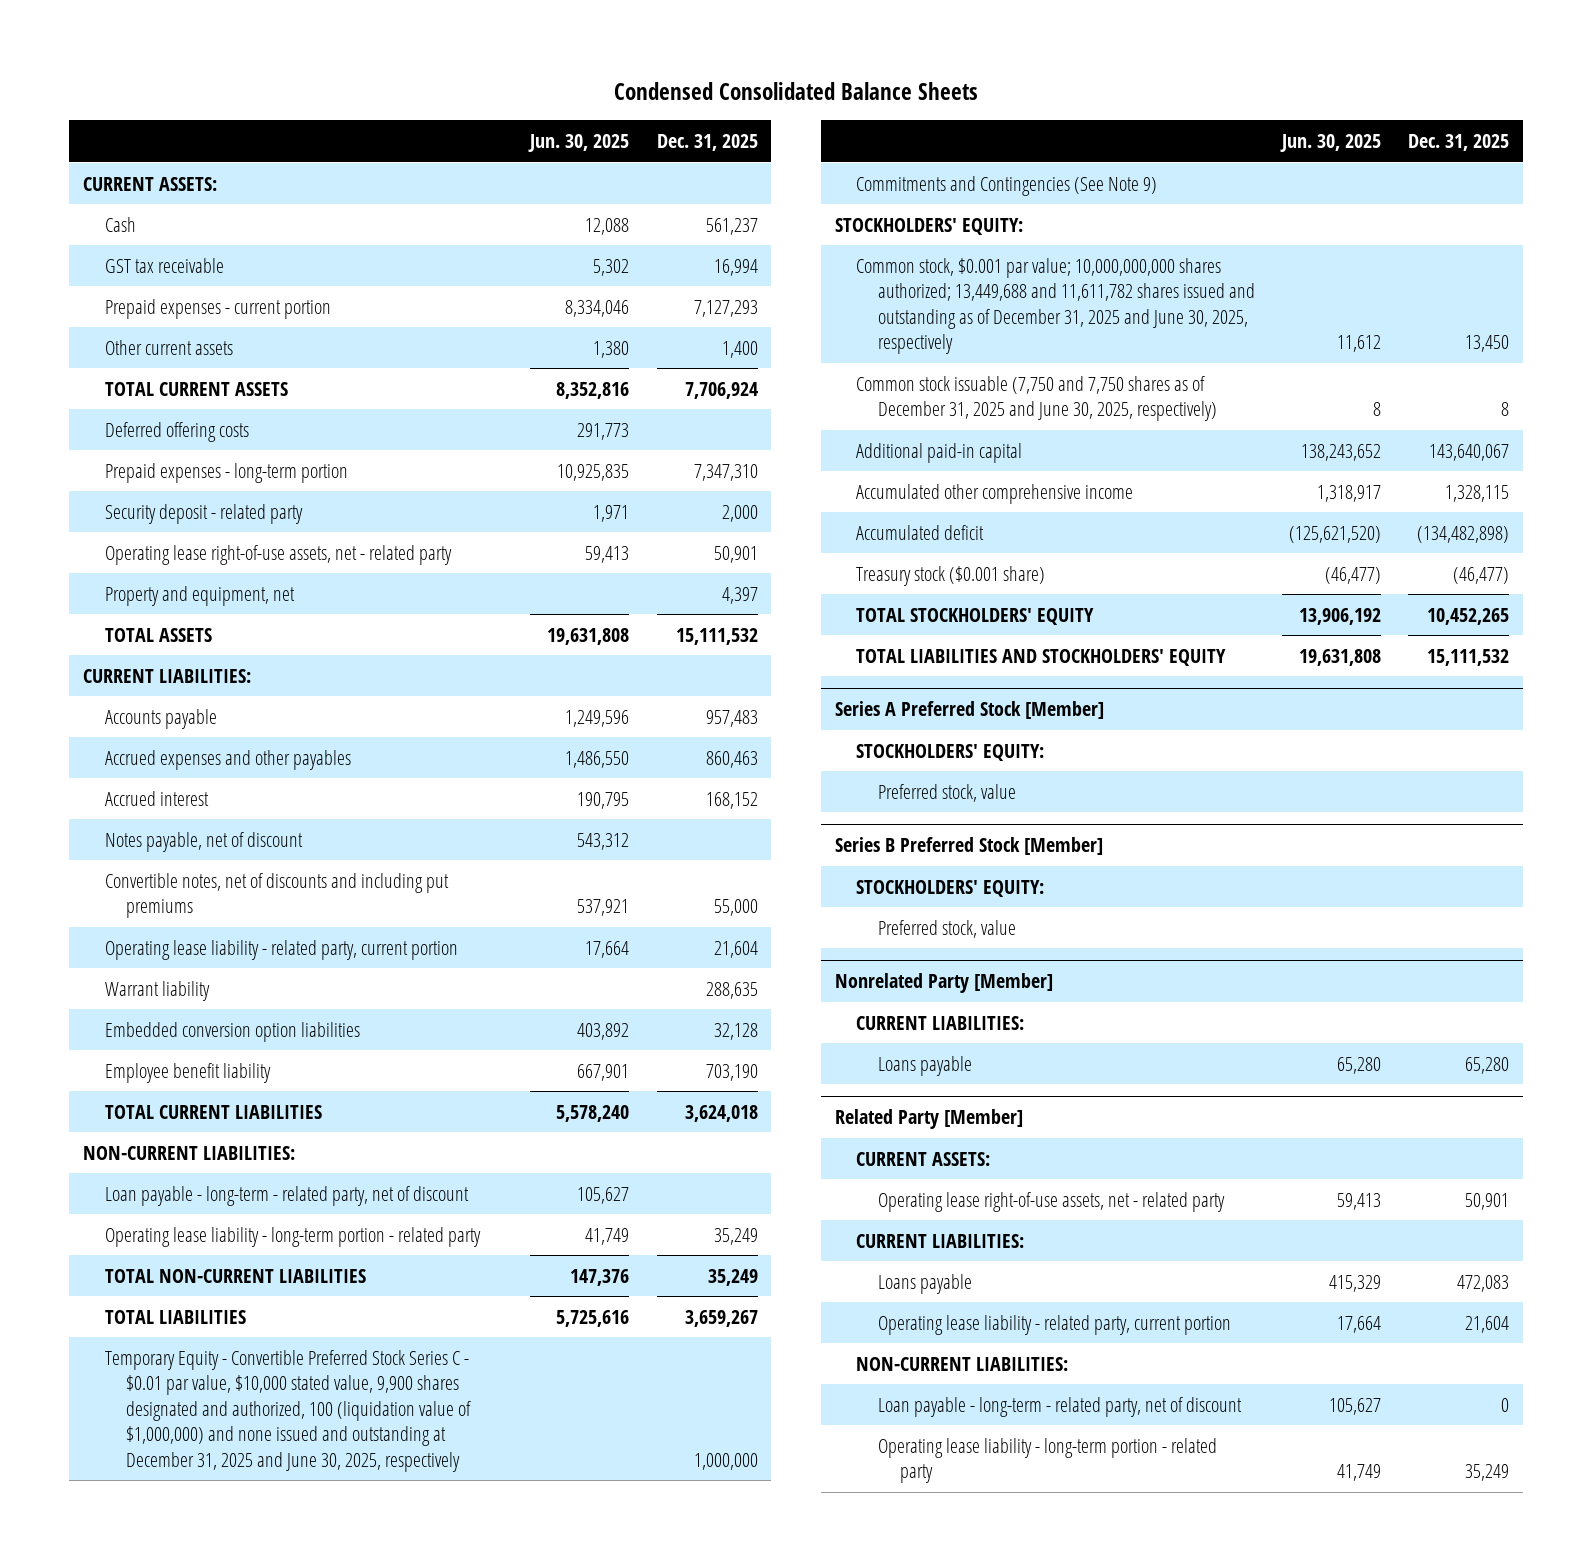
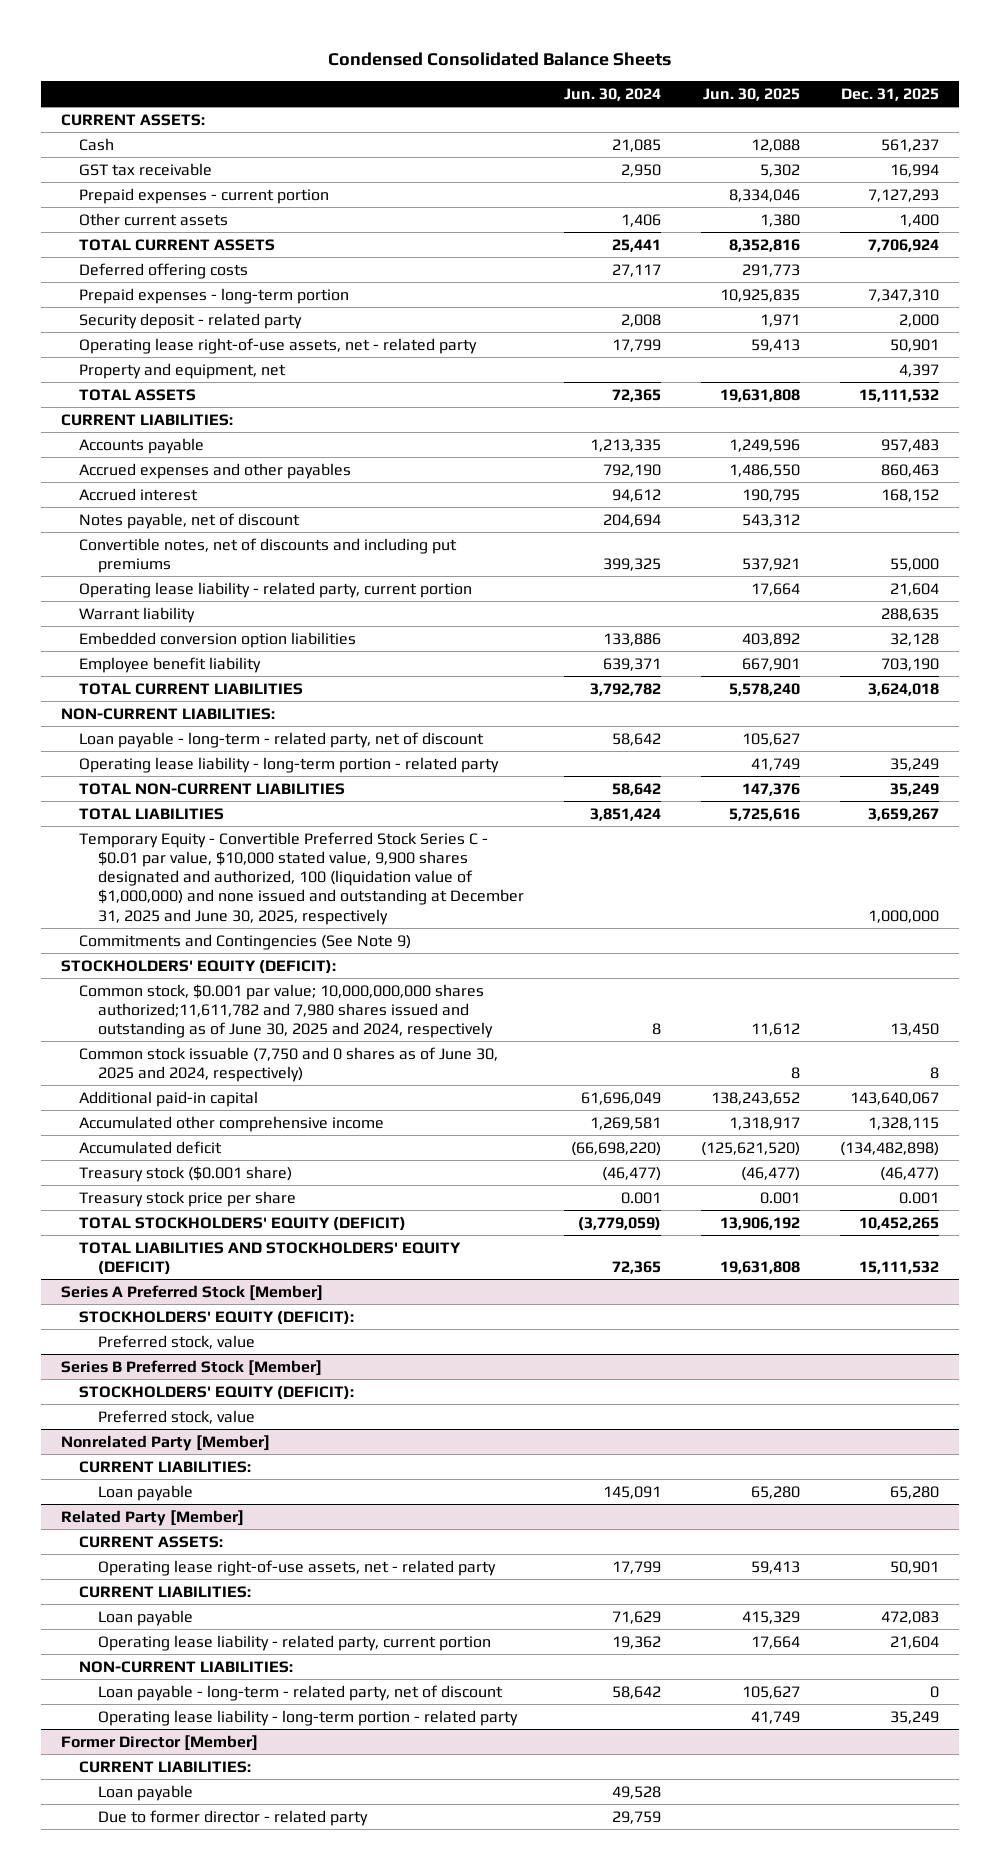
- | Jun. 30, 2025 | Dec. 31, 2025
+ | Jun. 30, 2024 | Jun. 30, 2025 | Dec. 31, 2025
- STOCKHOLDERS' EQUITY:
- Common stock, $0.001 par value; 10,000,000,000 shares authorized; 13,449,688 and 11,611,782 shares issued and outstanding as of December 31, 2025 and June 30, 2025, respectively | 11,612 | 13,450
- Common stock issuable (7,750 and 7,750 shares as of December 31, 2025 and June 30, 2025, respectively) | 8 | 8
+ STOCKHOLDERS' EQUITY (DEFICIT):
+ Common stock, $0.001 par value; 10,000,000,000 shares authorized;11,611,782 and 7,980 shares issued and outstanding as of June 30, 2025 and 2024, respectively | 8 | 11,612 | 13,450
+ Common stock issuable (7,750 and 0 shares as of June 30, 2025 and 2024, respectively) | | 8 | 8
- TOTAL STOCKHOLDERS' EQUITY | 13,906,192 | 10,452,265
- TOTAL LIABILITIES AND STOCKHOLDERS' EQUITY | 19,631,808 | 15,111,532
+ Treasury stock price per share | 0.001 | 0.001 | 0.001
+ TOTAL STOCKHOLDERS' EQUITY (DEFICIT) | (3,779,059) | 13,906,192 | 10,452,265
+ TOTAL LIABILITIES AND STOCKHOLDERS' EQUITY (DEFICIT) | 72,365 | 19,631,808 | 15,111,532
@ Series A Preferred Stock [Member]
- STOCKHOLDERS' EQUITY:
+ STOCKHOLDERS' EQUITY (DEFICIT):
@ Series B Preferred Stock [Member]
- STOCKHOLDERS' EQUITY:
+ STOCKHOLDERS' EQUITY (DEFICIT):
@ Nonrelated Party [Member]
- Loans payable | 65,280 | 65,280
+ Loan payable | 145,091 | 65,280 | 65,280
@ Related Party [Member]
- Loans payable | 415,329 | 472,083
+ Loan payable | 71,629 | 415,329 | 472,083
+ Former Director [Member]
+ CURRENT LIABILITIES:
+ Loan payable | 49,528 | |
+ Due to former director - related party | 29,759 | |

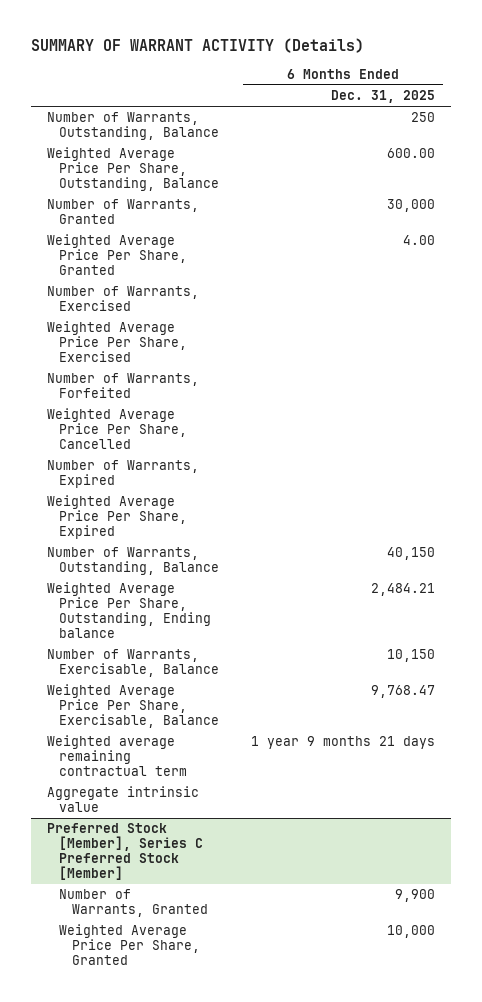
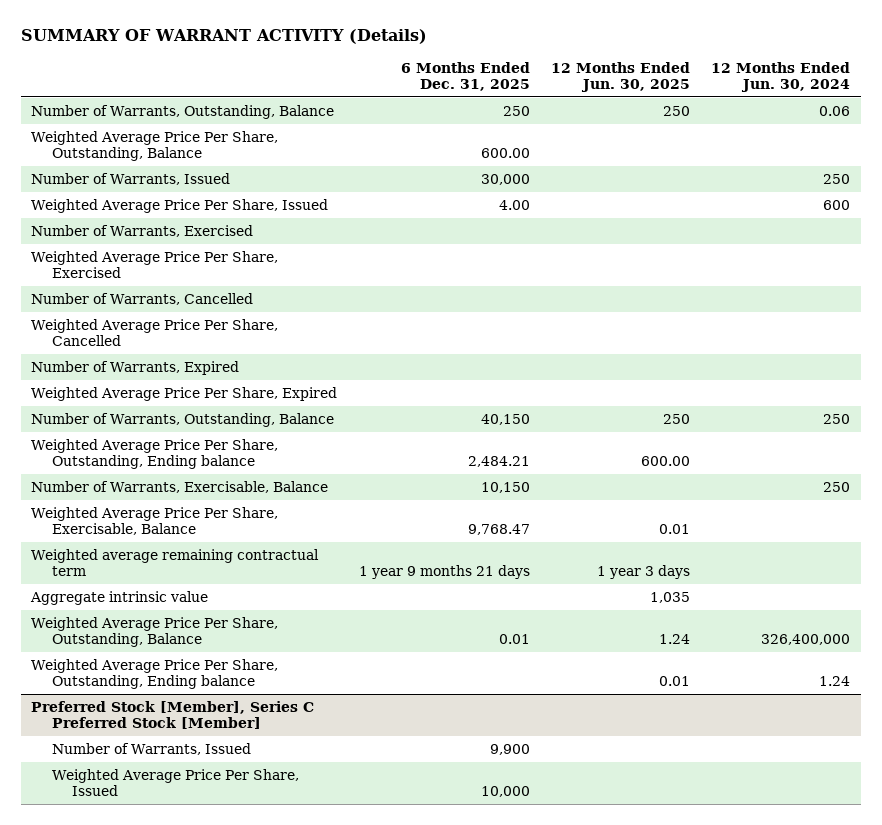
- | 6 Months Ended Dec. 31, 2025
+ | 6 Months Ended Dec. 31, 2025 | 12 Months Ended Jun. 30, 2025 | 12 Months Ended Jun. 30, 2024
- Number of Warrants, Granted | 30,000
- Weighted Average Price Per Share, Granted | 4.00
+ Number of Warrants, Issued | 30,000 | | 250
+ Weighted Average Price Per Share, Issued | 4.00 | | 600
- Number of Warrants, Forfeited
+ Number of Warrants, Cancelled
+ Weighted Average Price Per Share, Outstanding, Balance | 0.01 | 1.24 | 326,400,000
+ Weighted Average Price Per Share, Outstanding, Ending balance | | 0.01 | 1.24
@ Preferred Stock [Member], Series C Preferred Stock [Member]
- Number of Warrants, Granted | 9,900
- Weighted Average Price Per Share, Granted | 10,000
+ Number of Warrants, Issued | 9,900 | |
+ Weighted Average Price Per Share, Issued | 10,000 | |

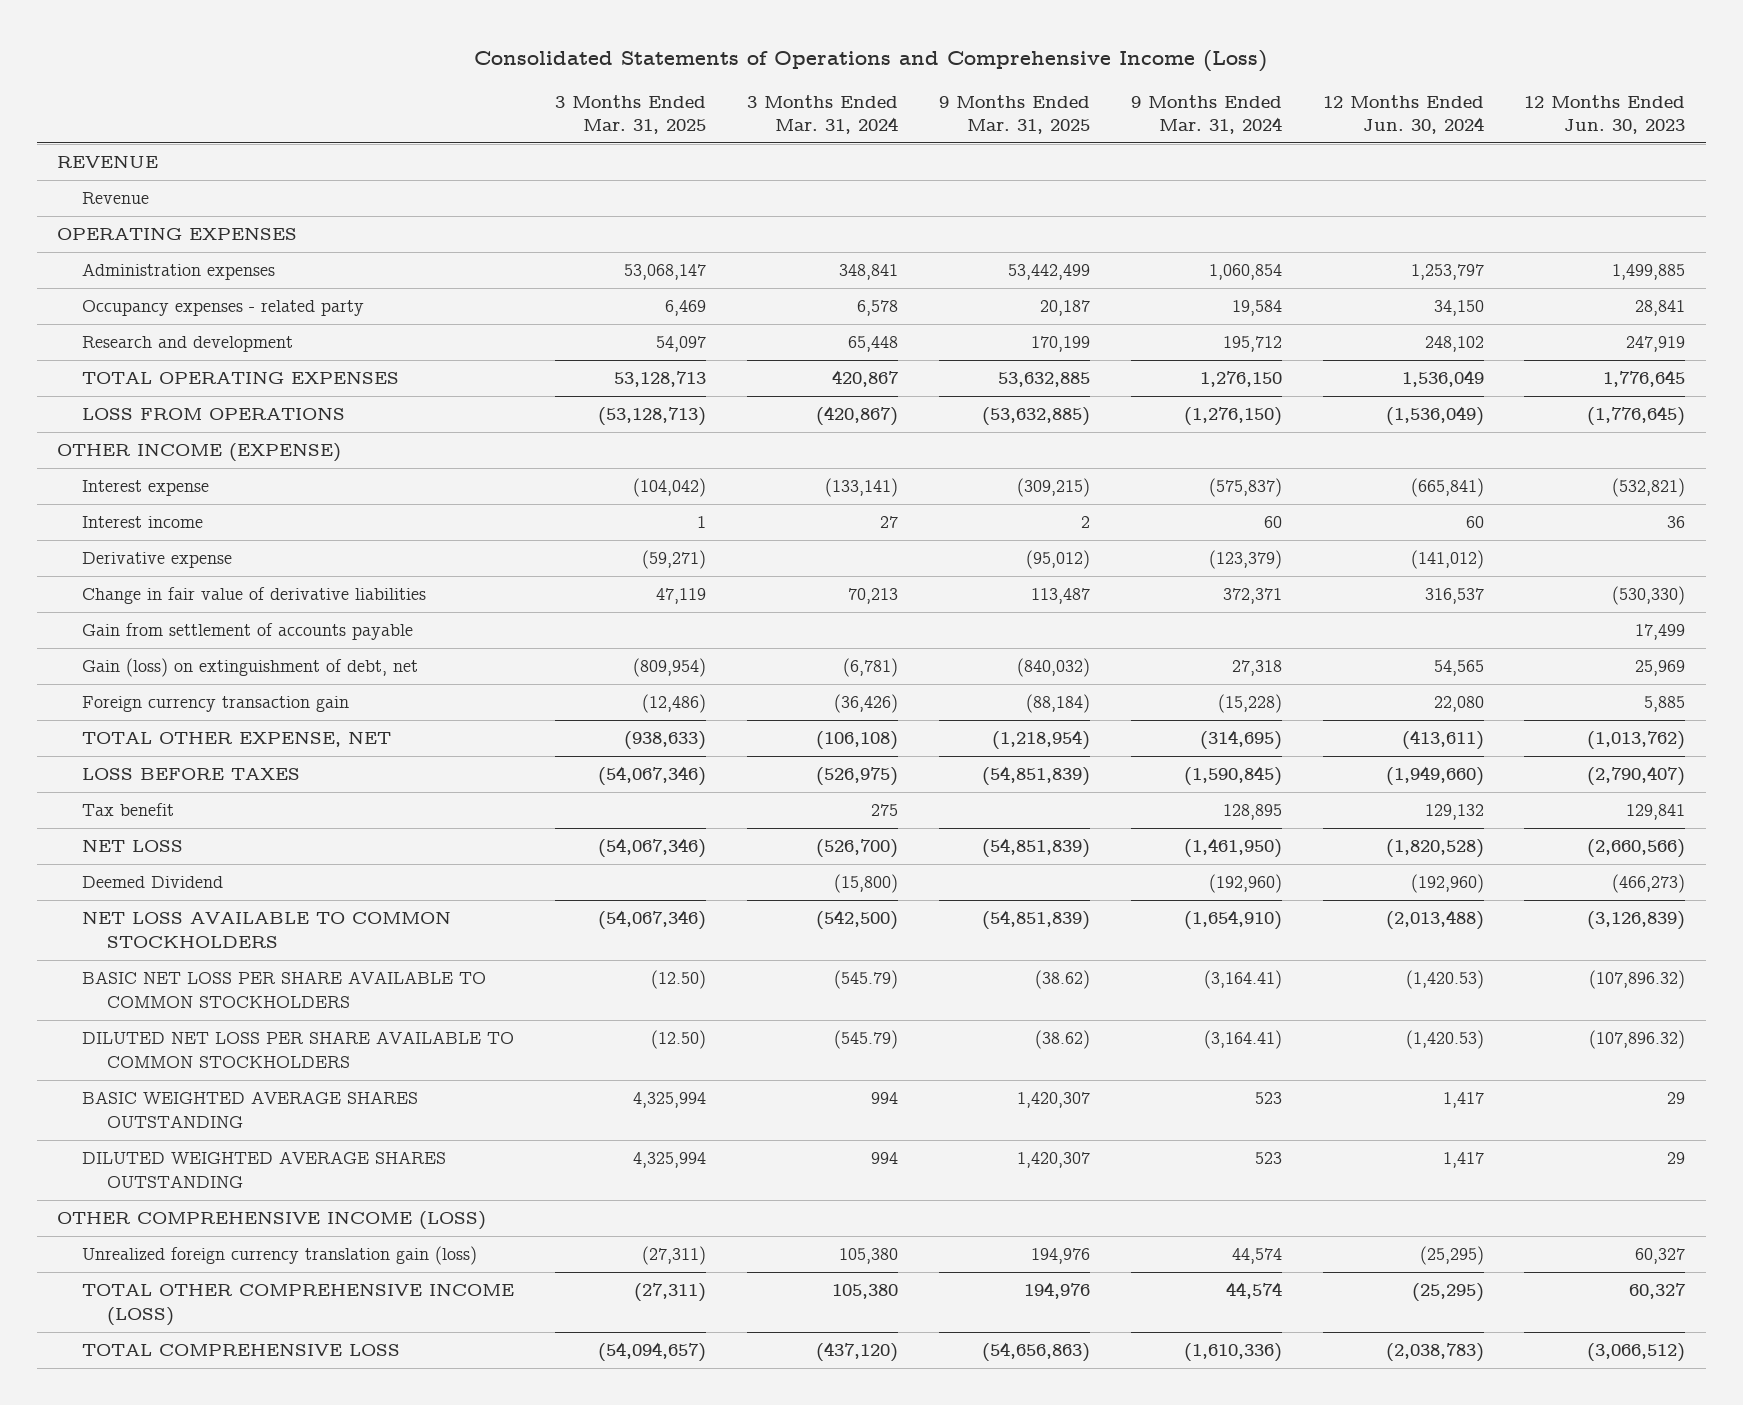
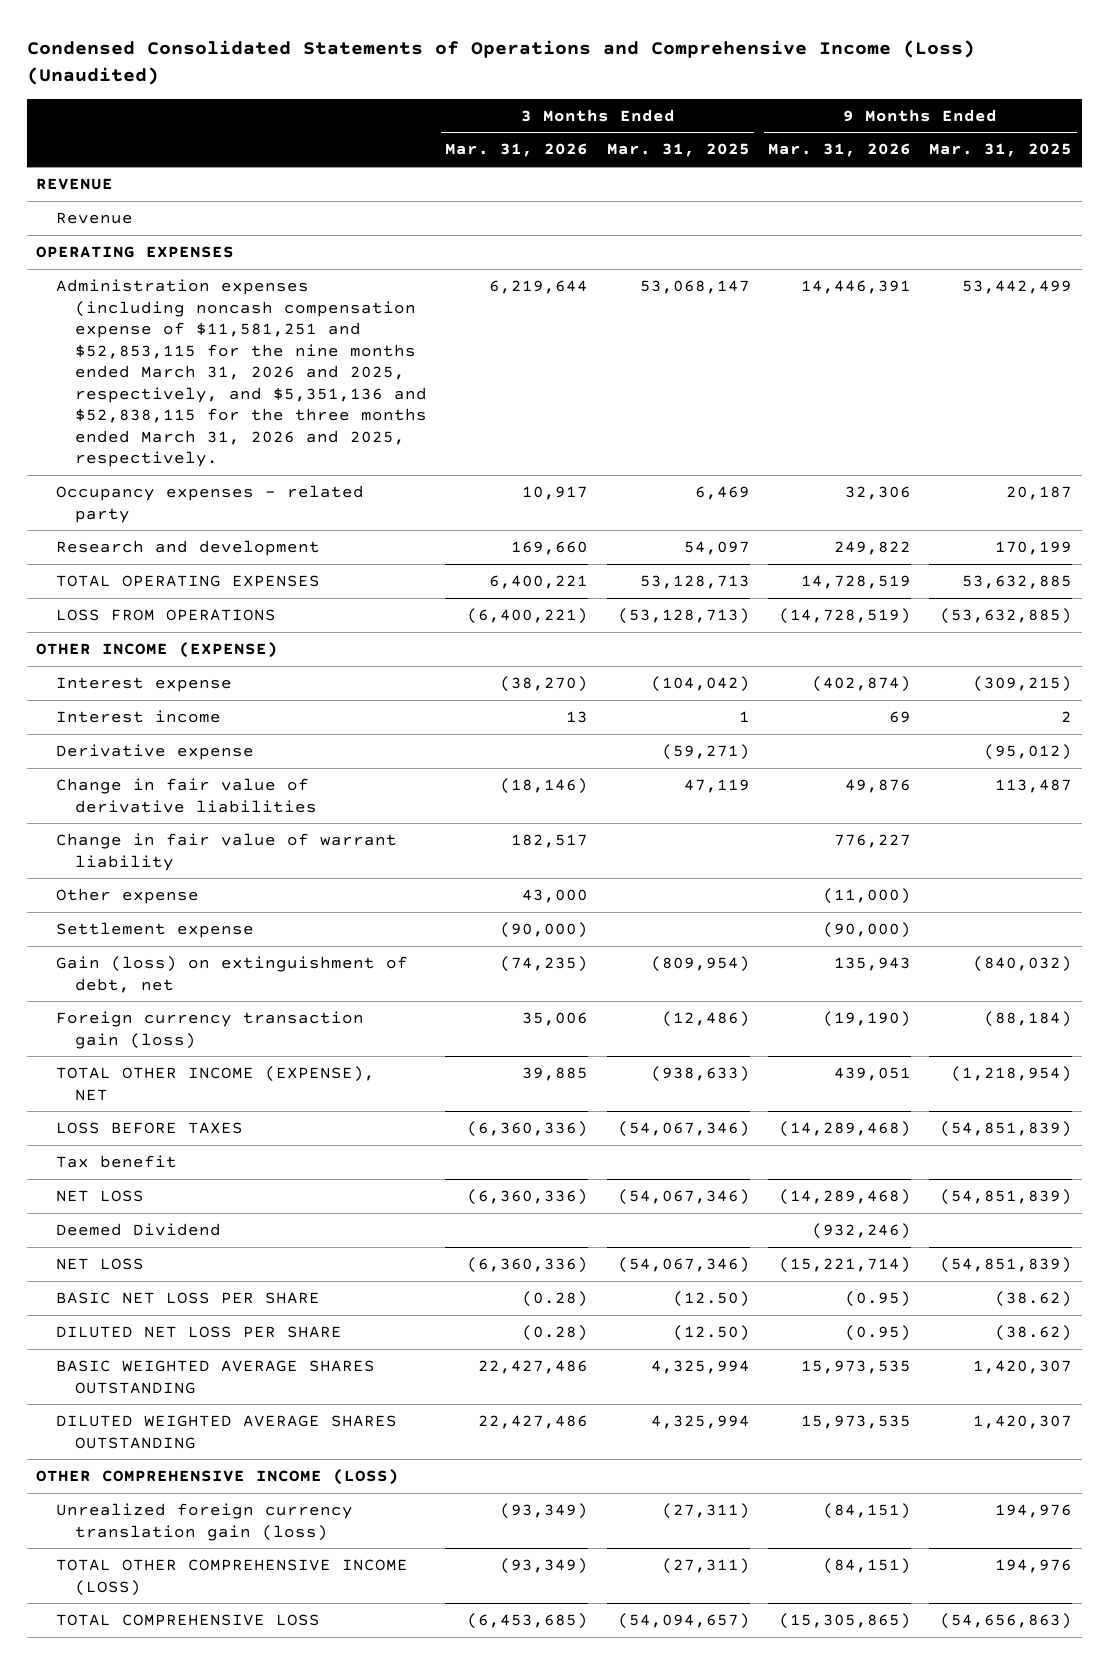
- Consolidated Statements of Operations and Comprehensive Income (Loss)
+ Condensed Consolidated Statements of Operations and Comprehensive Income (Loss) (Unaudited)
- | 3 Months Ended Mar. 31, 2025 | 3 Months Ended Mar. 31, 2024 | 9 Months Ended Mar. 31, 2025 | 9 Months Ended Mar. 31, 2024 | 12 Months Ended Jun. 30, 2024 | 12 Months Ended Jun. 30, 2023
+ | 3 Months Ended Mar. 31, 2026 | 3 Months Ended Mar. 31, 2025 | 9 Months Ended Mar. 31, 2026 | 9 Months Ended Mar. 31, 2025
- Administration expenses | 53,068,147 | 348,841 | 53,442,499 | 1,060,854 | 1,253,797 | 1,499,885
+ Administration expenses (including noncash compensation expense of $11,581,251 and $52,853,115 for the nine months ended March 31, 2026 and 2025, respectively, and $5,351,136 and $52,838,115 for the three months ended March 31, 2026 and 2025, respectively. | 6,219,644 | 53,068,147 | 14,446,391 | 53,442,499
- Gain from settlement of accounts payable | | | | | | 17,499
+ Change in fair value of warrant liability | 182,517 | | 776,227 |
+ Other expense | 43,000 | | (11,000) |
+ Settlement expense | (90,000) | | (90,000) |
- Foreign currency transaction gain | (12,486) | (36,426) | (88,184) | (15,228) | 22,080 | 5,885
- TOTAL OTHER EXPENSE, NET | (938,633) | (106,108) | (1,218,954) | (314,695) | (413,611) | (1,013,762)
+ Foreign currency transaction gain (loss) | 35,006 | (12,486) | (19,190) | (88,184)
+ TOTAL OTHER INCOME (EXPENSE), NET | 39,885 | (938,633) | 439,051 | (1,218,954)
- NET LOSS AVAILABLE TO COMMON STOCKHOLDERS | (54,067,346) | (542,500) | (54,851,839) | (1,654,910) | (2,013,488) | (3,126,839)
- BASIC NET LOSS PER SHARE AVAILABLE TO COMMON STOCKHOLDERS | (12.50) | (545.79) | (38.62) | (3,164.41) | (1,420.53) | (107,896.32)
- DILUTED NET LOSS PER SHARE AVAILABLE TO COMMON STOCKHOLDERS | (12.50) | (545.79) | (38.62) | (3,164.41) | (1,420.53) | (107,896.32)
+ NET LOSS | (6,360,336) | (54,067,346) | (15,221,714) | (54,851,839)
+ BASIC NET LOSS PER SHARE | (0.28) | (12.50) | (0.95) | (38.62)
+ DILUTED NET LOSS PER SHARE | (0.28) | (12.50) | (0.95) | (38.62)

